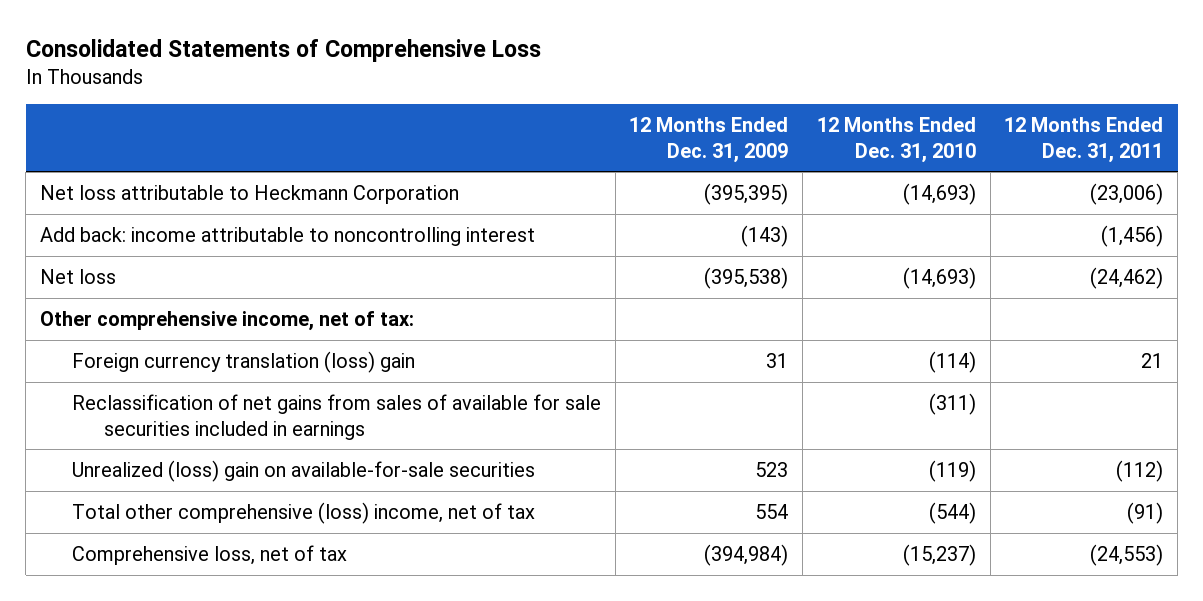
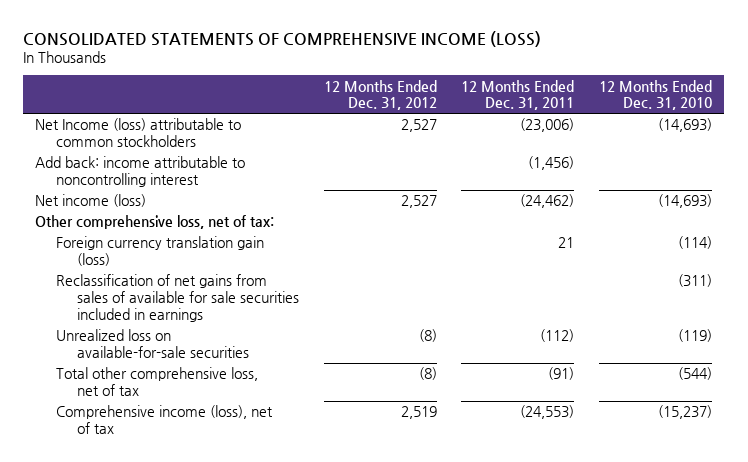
- Consolidated Statements of Comprehensive Loss
+ CONSOLIDATED STATEMENTS OF COMPREHENSIVE INCOME (LOSS)
- | 12 Months Ended Dec. 31, 2009 | 12 Months Ended Dec. 31, 2010 | 12 Months Ended Dec. 31, 2011
+ | 12 Months Ended Dec. 31, 2012 | 12 Months Ended Dec. 31, 2011 | 12 Months Ended Dec. 31, 2010
- Net loss attributable to Heckmann Corporation | (395,395) | (14,693) | (23,006)
+ Net Income (loss) attributable to common stockholders | 2,527 | (23,006) | (14,693)
- Net loss | (395,538) | (14,693) | (24,462)
- Other comprehensive income, net of tax:
- Foreign currency translation (loss) gain | 31 | (114) | 21
+ Net income (loss) | 2,527 | (24,462) | (14,693)
+ Other comprehensive loss, net of tax:
+ Foreign currency translation gain (loss) | | 21 | (114)
- Unrealized (loss) gain on available-for-sale securities | 523 | (119) | (112)
- Total other comprehensive (loss) income, net of tax | 554 | (544) | (91)
- Comprehensive loss, net of tax | (394,984) | (15,237) | (24,553)
+ Unrealized loss on available-for-sale securities | (8) | (112) | (119)
+ Total other comprehensive loss, net of tax | (8) | (91) | (544)
+ Comprehensive income (loss), net of tax | 2,519 | (24,553) | (15,237)

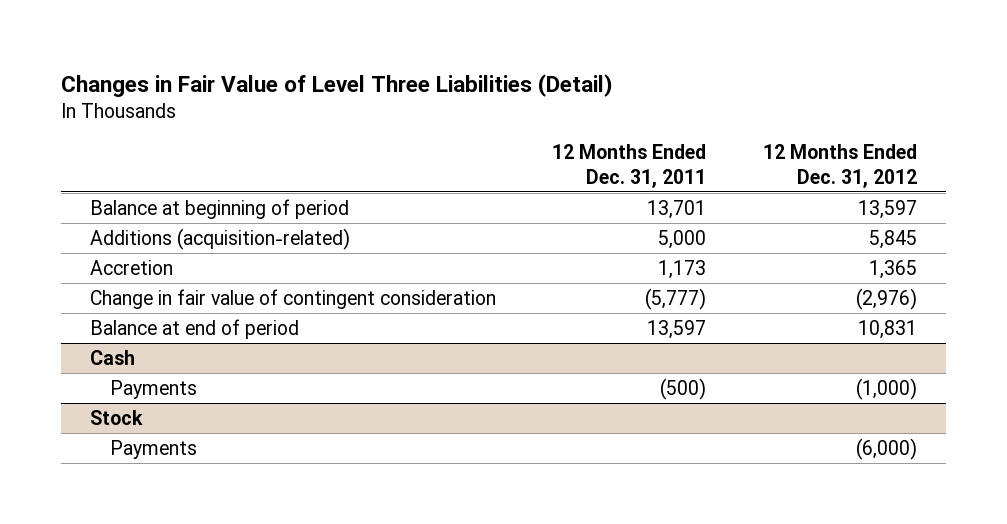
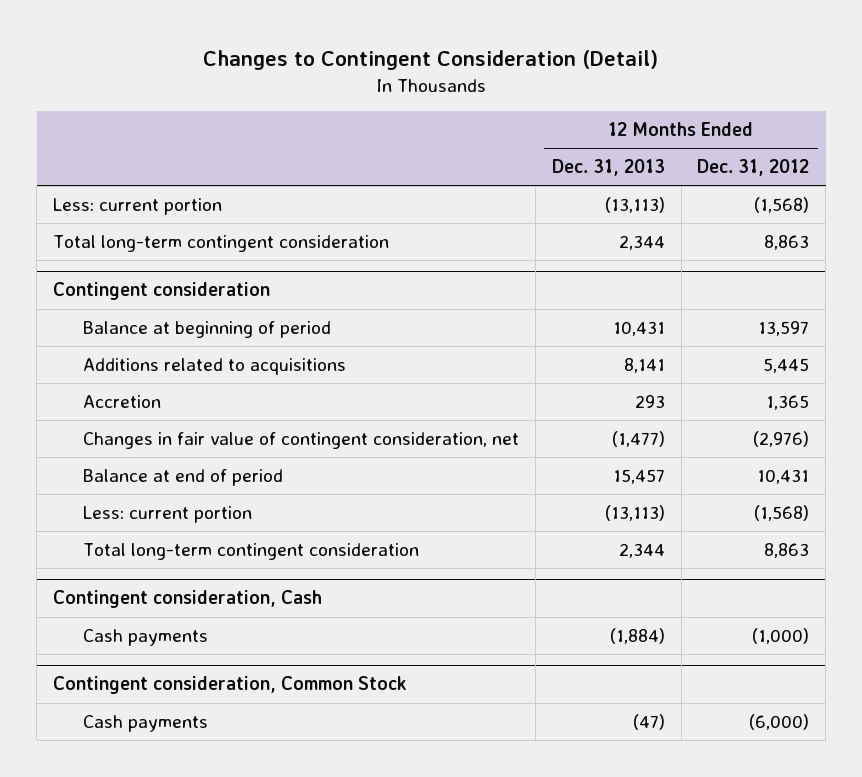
- Changes in Fair Value of Level Three Liabilities (Detail)
+ Changes to Contingent Consideration (Detail)
- | 12 Months Ended Dec. 31, 2011 | 12 Months Ended Dec. 31, 2012
+ | 12 Months Ended Dec. 31, 2013 | 12 Months Ended Dec. 31, 2012
+ Less: current portion | (13,113) | (1,568)
+ Total long-term contingent consideration | 2,344 | 8,863
+ Contingent consideration
- Additions (acquisition-related) | 5,000 | 5,845
+ Additions related to acquisitions | 8,141 | 5,445
- Change in fair value of contingent consideration | (5,777) | (2,976)
- Balance at end of period | 13,597 | 10,831
- Cash
- Payments | (500) | (1,000)
- Stock
- Payments | | (6,000)
+ Changes in fair value of contingent consideration, net | (1,477) | (2,976)
+ Balance at end of period | 15,457 | 10,431
+ Less: current portion | (13,113) | (1,568)
+ Total long-term contingent consideration | 2,344 | 8,863
+ Contingent consideration, Cash
+ Cash payments | (1,884) | (1,000)
+ Contingent consideration, Common Stock
+ Cash payments | (47) | (6,000)

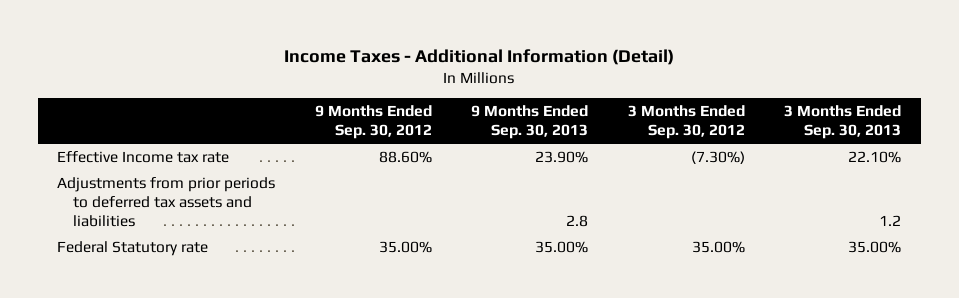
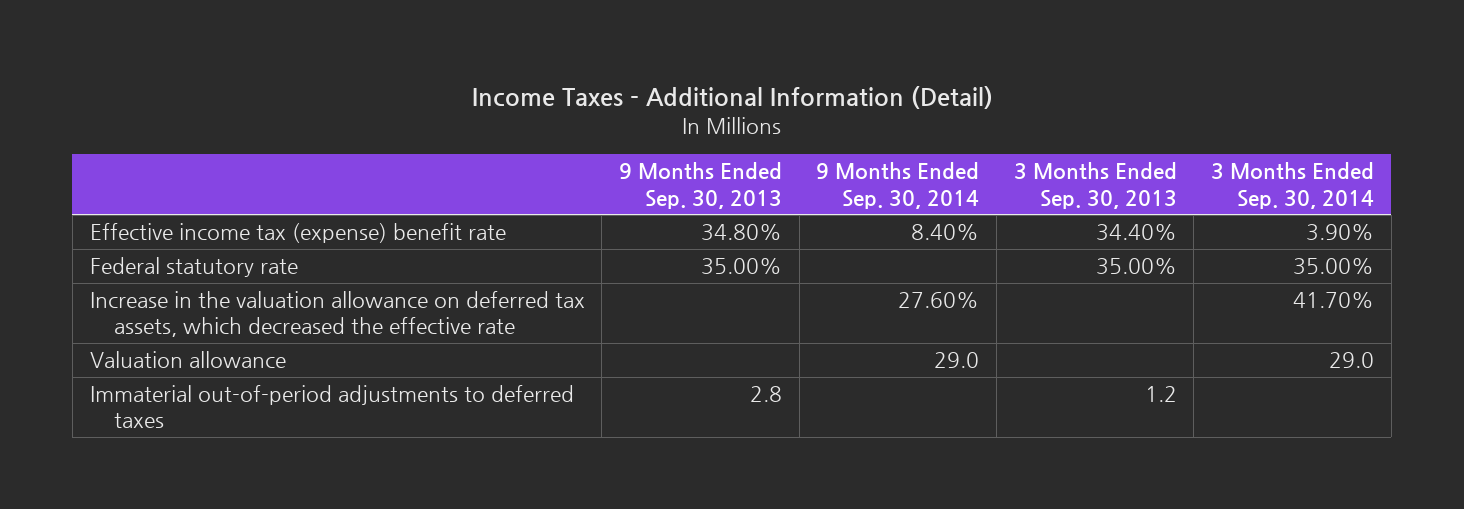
- | 9 Months Ended Sep. 30, 2012 | 9 Months Ended Sep. 30, 2013 | 3 Months Ended Sep. 30, 2012 | 3 Months Ended Sep. 30, 2013
+ | 9 Months Ended Sep. 30, 2013 | 9 Months Ended Sep. 30, 2014 | 3 Months Ended Sep. 30, 2013 | 3 Months Ended Sep. 30, 2014
- Effective Income tax rate | 88.60% | 23.90% | (7.30%) | 22.10%
- Adjustments from prior periods to deferred tax assets and liabilities | | 2.8 | | 1.2
- Federal Statutory rate | 35.00% | 35.00% | 35.00% | 35.00%
+ Effective income tax (expense) benefit rate | 34.80% | 8.40% | 34.40% | 3.90%
+ Federal statutory rate | 35.00% | | 35.00% | 35.00%
+ Increase in the valuation allowance on deferred tax assets, which decreased the effective rate | | 27.60% | | 41.70%
+ Valuation allowance | | 29.0 | | 29.0
+ Immaterial out-of-period adjustments to deferred taxes | 2.8 | | 1.2 |

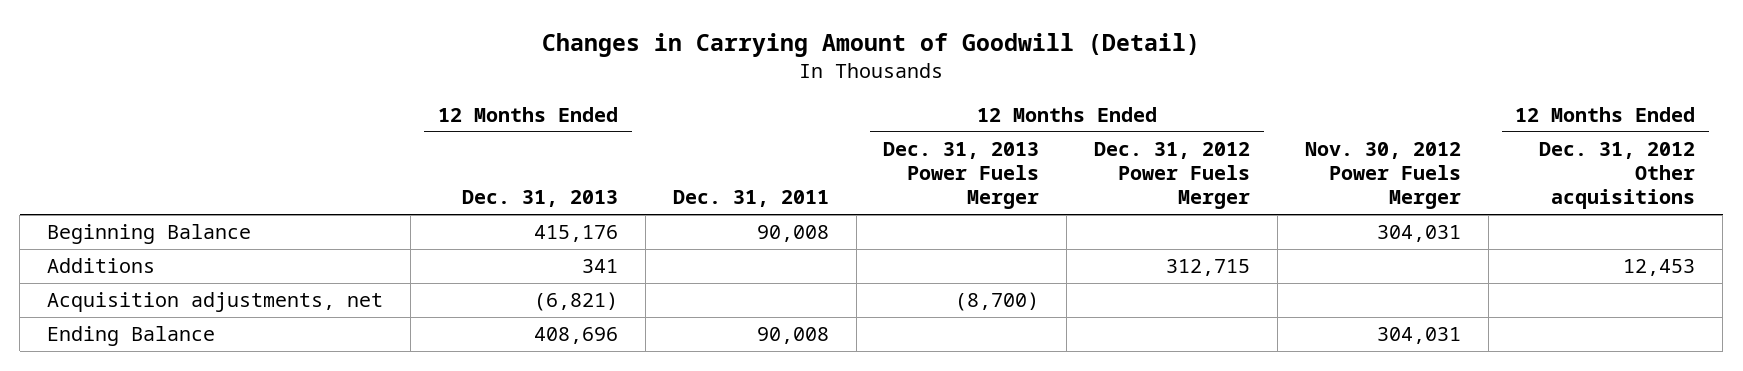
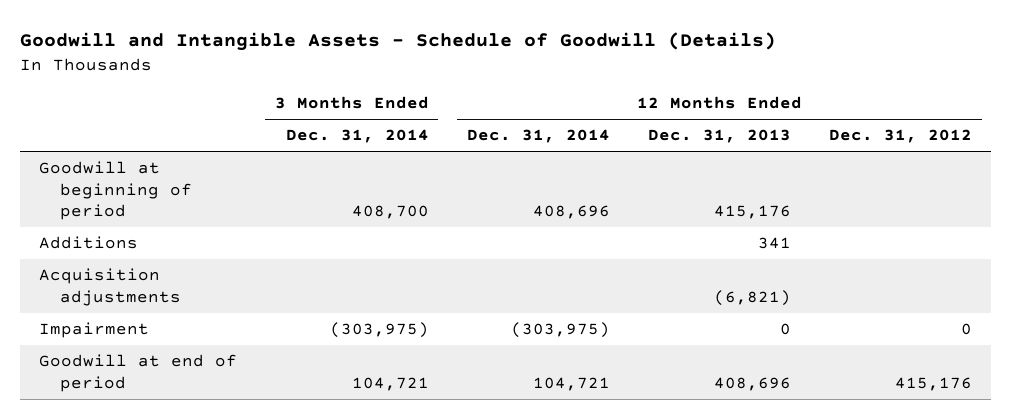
- Changes in Carrying Amount of Goodwill (Detail)
+ Goodwill and Intangible Assets - Schedule of Goodwill (Details)
- | 12 Months Ended Dec. 31, 2013 | Dec. 31, 2011 | 12 Months Ended Dec. 31, 2013 Power Fuels Merger | 12 Months Ended Dec. 31, 2012 Power Fuels Merger | Nov. 30, 2012 Power Fuels Merger | 12 Months Ended Dec. 31, 2012 Other acquisitions
+ | 3 Months Ended Dec. 31, 2014 | 12 Months Ended Dec. 31, 2014 | 12 Months Ended Dec. 31, 2013 | 12 Months Ended Dec. 31, 2012
- Beginning Balance | 415,176 | 90,008 | | | 304,031 |
+ Goodwill at beginning of period | 408,700 | 408,696 | 415,176 |
- Acquisition adjustments, net | (6,821) | | (8,700) | | |
- Ending Balance | 408,696 | 90,008 | | | 304,031 |
+ Acquisition adjustments | | | (6,821) |
+ Impairment | (303,975) | (303,975) | 0 | 0
+ Goodwill at end of period | 104,721 | 104,721 | 408,696 | 415,176

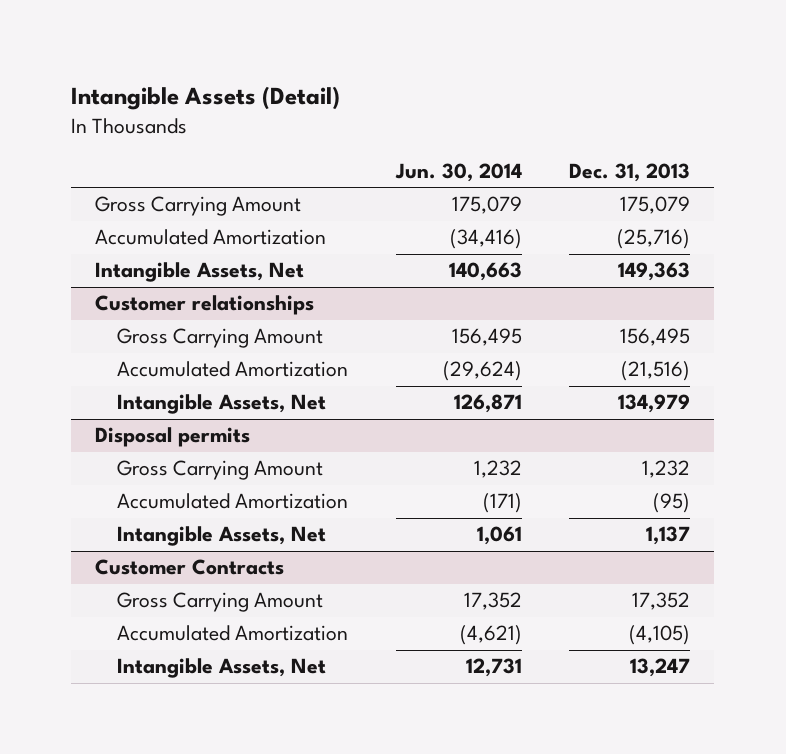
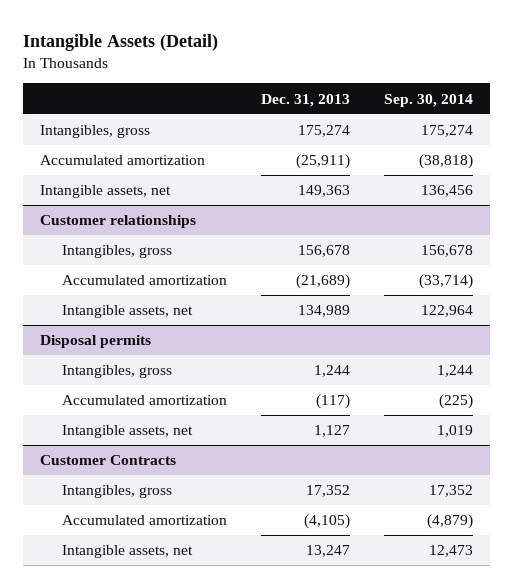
- | Jun. 30, 2014 | Dec. 31, 2013
+ | Dec. 31, 2013 | Sep. 30, 2014
- Gross Carrying Amount | 175,079 | 175,079
- Accumulated Amortization | (34,416) | (25,716)
- Intangible Assets, Net | 140,663 | 149,363
+ Intangibles, gross | 175,274 | 175,274
+ Accumulated amortization | (25,911) | (38,818)
+ Intangible assets, net | 149,363 | 136,456
@ Customer relationships
- Gross Carrying Amount | 156,495 | 156,495
- Accumulated Amortization | (29,624) | (21,516)
- Intangible Assets, Net | 126,871 | 134,979
+ Intangibles, gross | 156,678 | 156,678
+ Accumulated amortization | (21,689) | (33,714)
+ Intangible assets, net | 134,989 | 122,964
@ Disposal permits
- Gross Carrying Amount | 1,232 | 1,232
- Accumulated Amortization | (171) | (95)
- Intangible Assets, Net | 1,061 | 1,137
+ Intangibles, gross | 1,244 | 1,244
+ Accumulated amortization | (117) | (225)
+ Intangible assets, net | 1,127 | 1,019
@ Customer Contracts
- Gross Carrying Amount | 17,352 | 17,352
- Accumulated Amortization | (4,621) | (4,105)
- Intangible Assets, Net | 12,731 | 13,247
+ Intangibles, gross | 17,352 | 17,352
+ Accumulated amortization | (4,105) | (4,879)
+ Intangible assets, net | 13,247 | 12,473

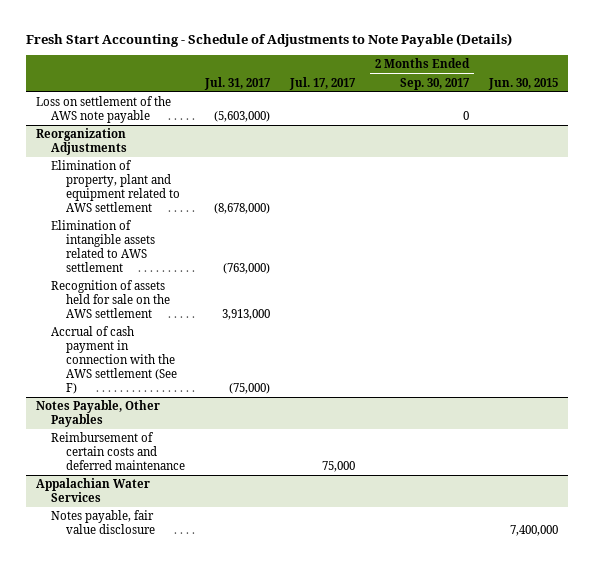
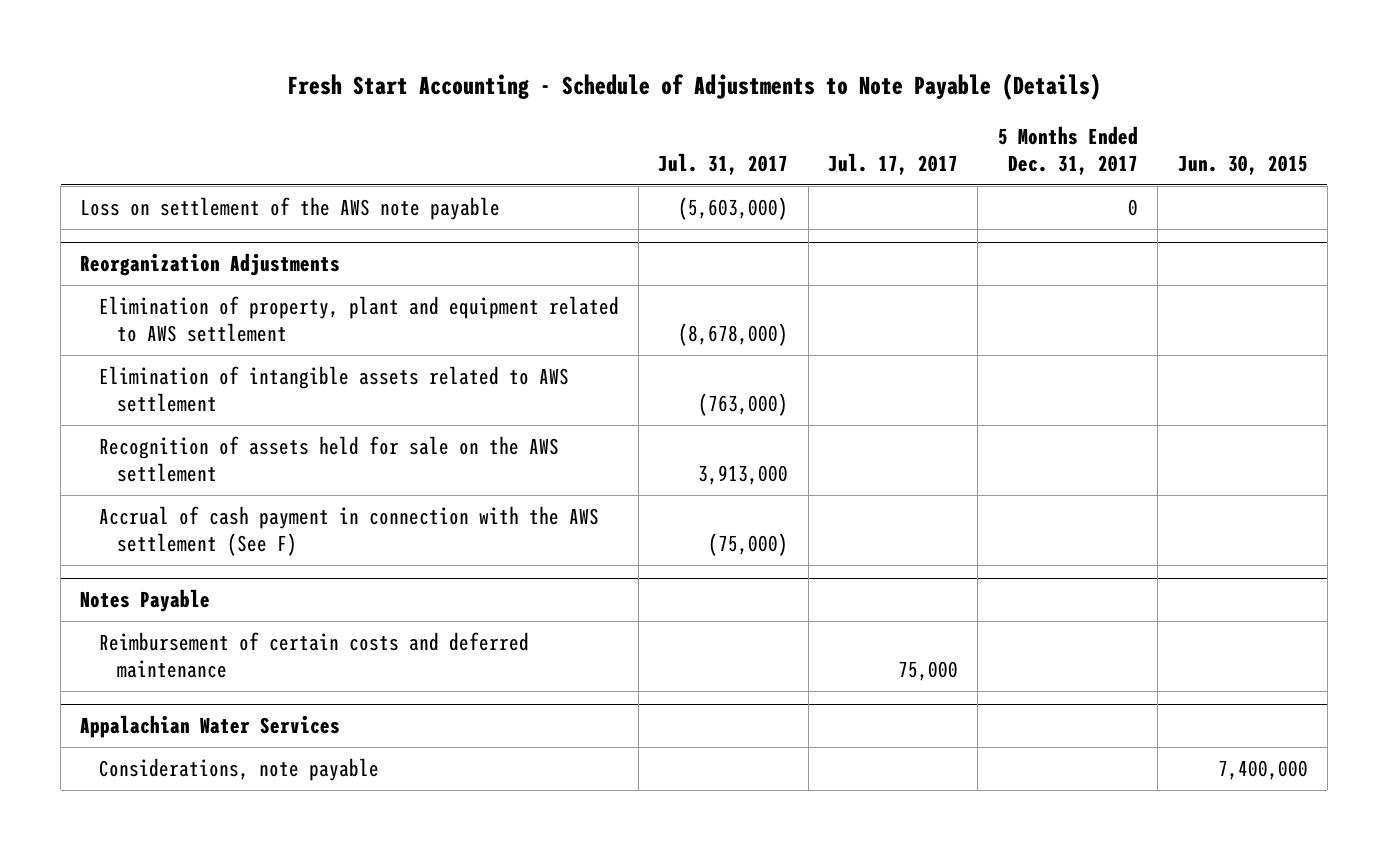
- | Jul. 31, 2017 | Jul. 17, 2017 | 2 Months Ended Sep. 30, 2017 | Jun. 30, 2015
+ | Jul. 31, 2017 | Jul. 17, 2017 | 5 Months Ended Dec. 31, 2017 | Jun. 30, 2015
- Notes Payable, Other Payables
+ Notes Payable
@ Appalachian Water Services
- Notes payable, fair value disclosure | | | | 7,400,000
+ Considerations, note payable | | | | 7,400,000

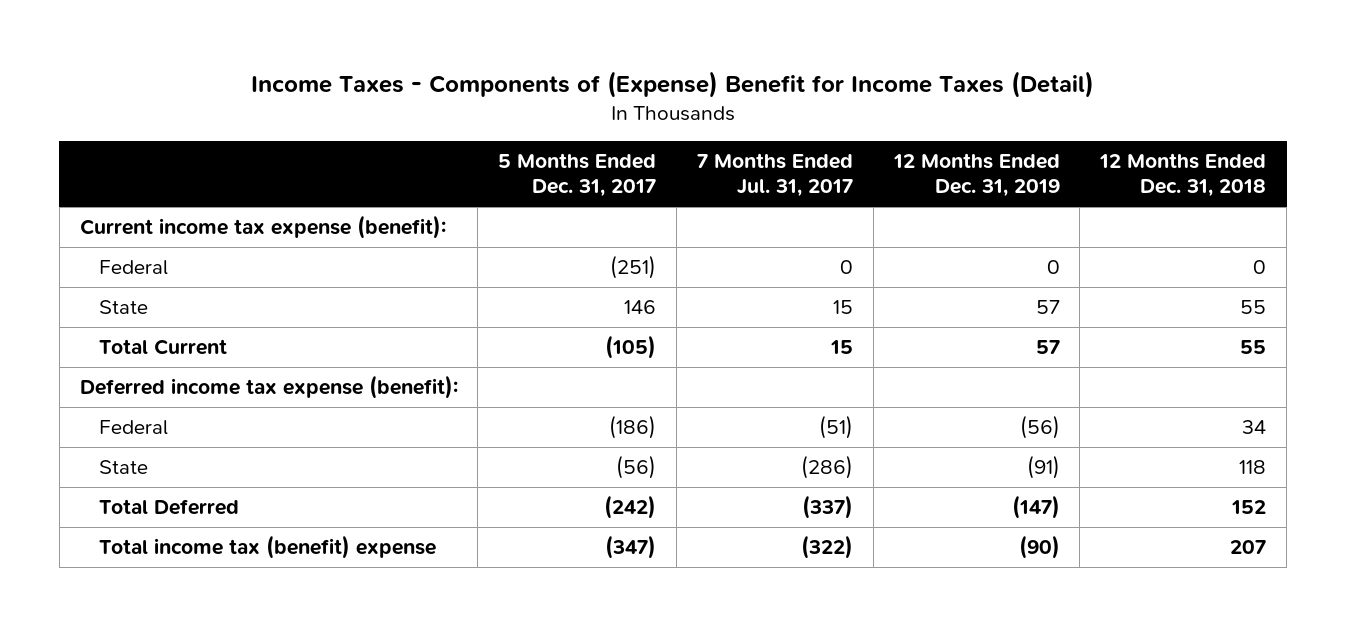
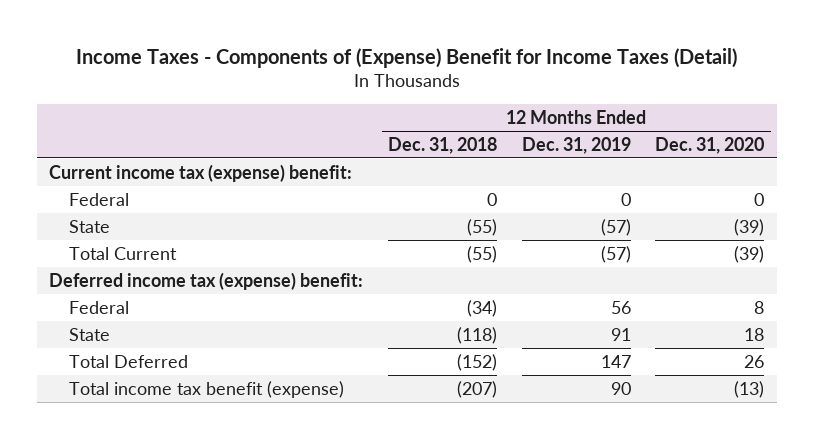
- | 5 Months Ended Dec. 31, 2017 | 7 Months Ended Jul. 31, 2017 | 12 Months Ended Dec. 31, 2019 | 12 Months Ended Dec. 31, 2018
+ | 12 Months Ended Dec. 31, 2018 | 12 Months Ended Dec. 31, 2019 | 12 Months Ended Dec. 31, 2020
- Current income tax expense (benefit):
+ Current income tax (expense) benefit:
- State | 146 | 15 | 57 | 55
- Total Current | (105) | 15 | 57 | 55
- Deferred income tax expense (benefit):
- Federal | (186) | (51) | (56) | 34
- State | (56) | (286) | (91) | 118
- Total Deferred | (242) | (337) | (147) | 152
- Total income tax (benefit) expense | (347) | (322) | (90) | 207
+ State | (55) | (57) | (39)
+ Total Current | (55) | (57) | (39)
+ Deferred income tax (expense) benefit:
+ Federal | (34) | 56 | 8
+ State | (118) | 91 | 18
+ Total Deferred | (152) | 147 | 26
+ Total income tax benefit (expense) | (207) | 90 | (13)

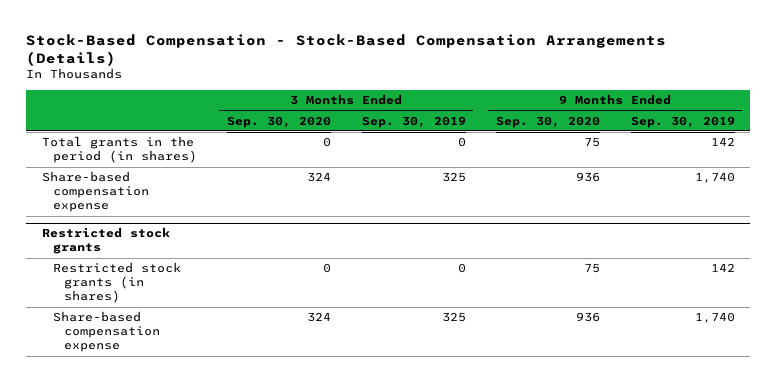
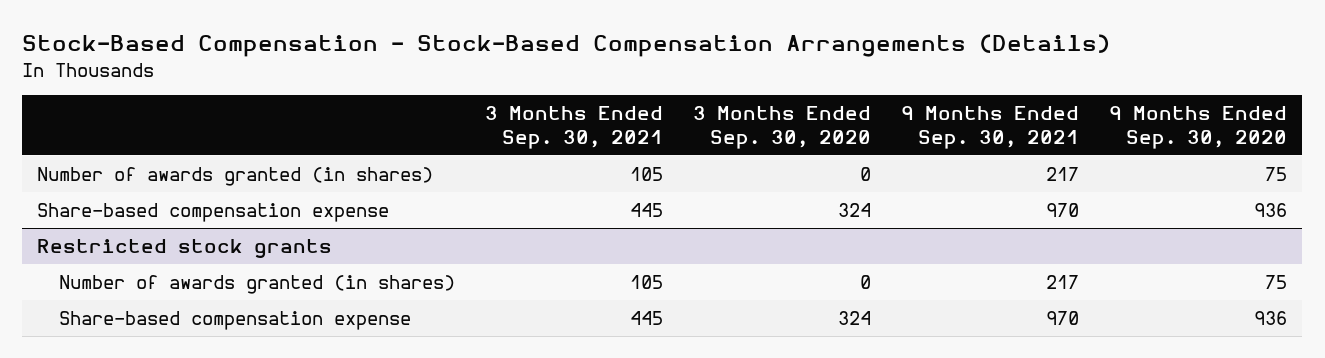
- | 3 Months Ended Sep. 30, 2020 | 3 Months Ended Sep. 30, 2019 | 9 Months Ended Sep. 30, 2020 | 9 Months Ended Sep. 30, 2019
+ | 3 Months Ended Sep. 30, 2021 | 3 Months Ended Sep. 30, 2020 | 9 Months Ended Sep. 30, 2021 | 9 Months Ended Sep. 30, 2020
- Total grants in the period (in shares) | 0 | 0 | 75 | 142
+ Number of awards granted (in shares) | 105 | 0 | 217 | 75
@ Restricted stock grants
- Restricted stock grants (in shares) | 0 | 0 | 75 | 142
+ Number of awards granted (in shares) | 105 | 0 | 217 | 75

